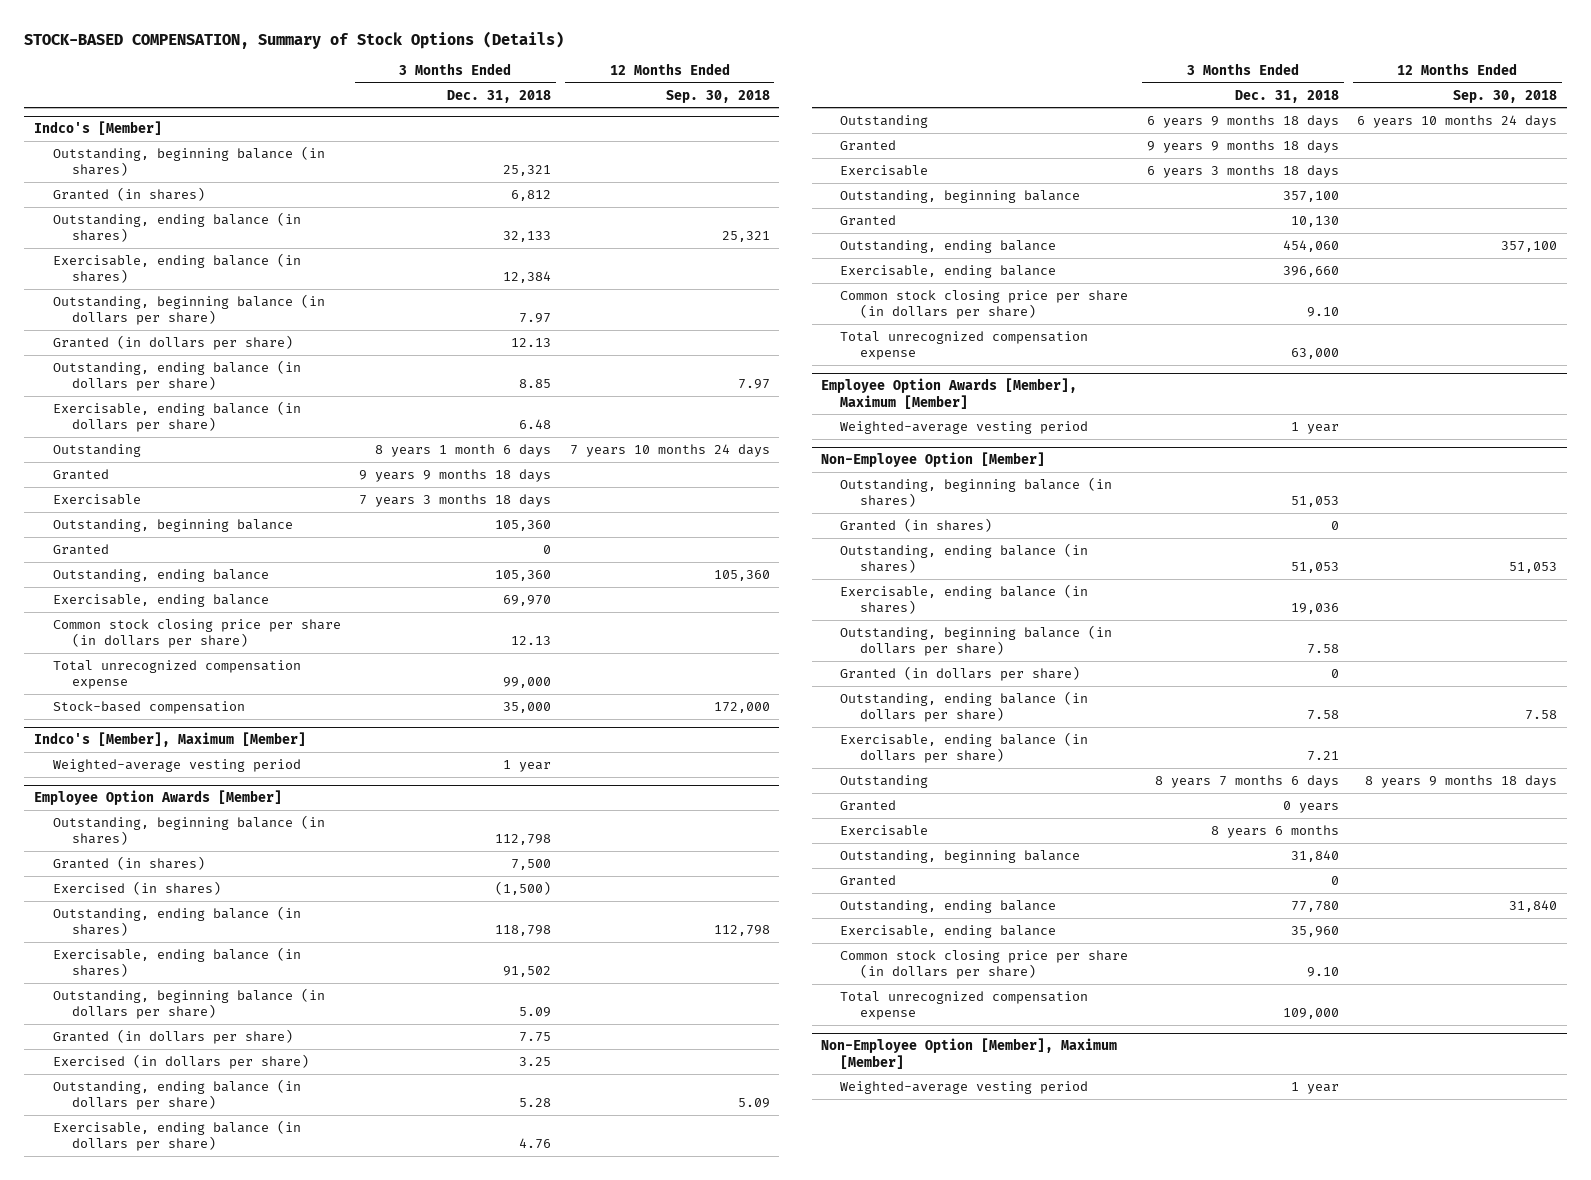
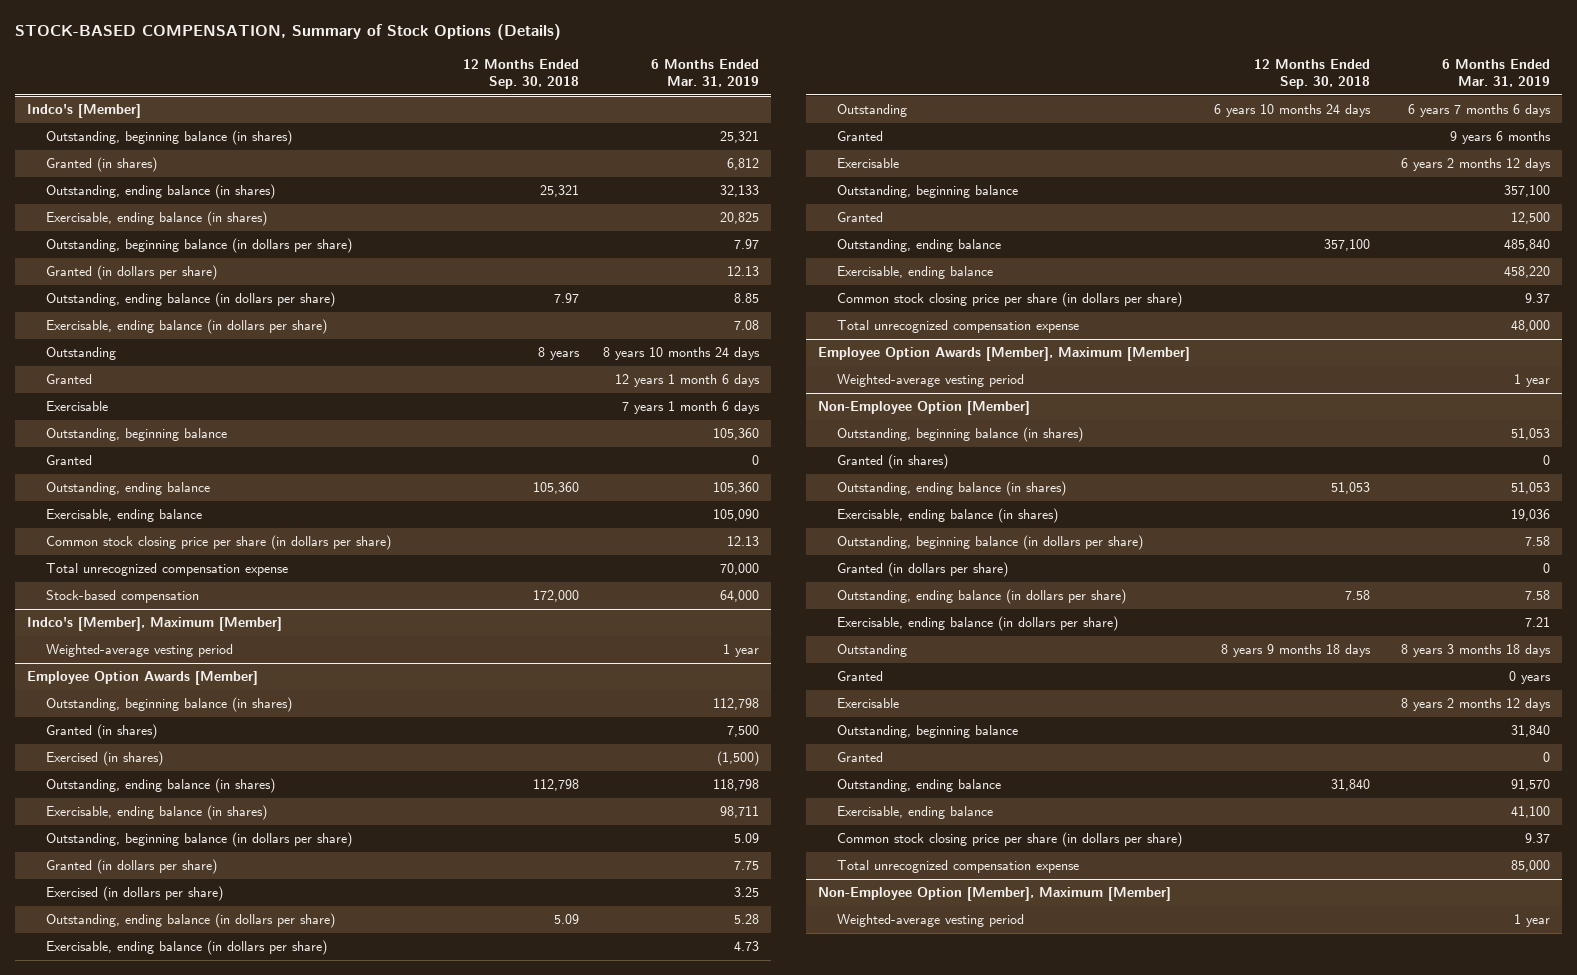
- | 3 Months Ended Dec. 31, 2018 | 12 Months Ended Sep. 30, 2018
+ | 12 Months Ended Sep. 30, 2018 | 6 Months Ended Mar. 31, 2019
@ Indco's [Member]
- Outstanding | 8 years 1 month 6 days | 7 years 10 months 24 days
+ Outstanding | 8 years | 8 years 10 months 24 days

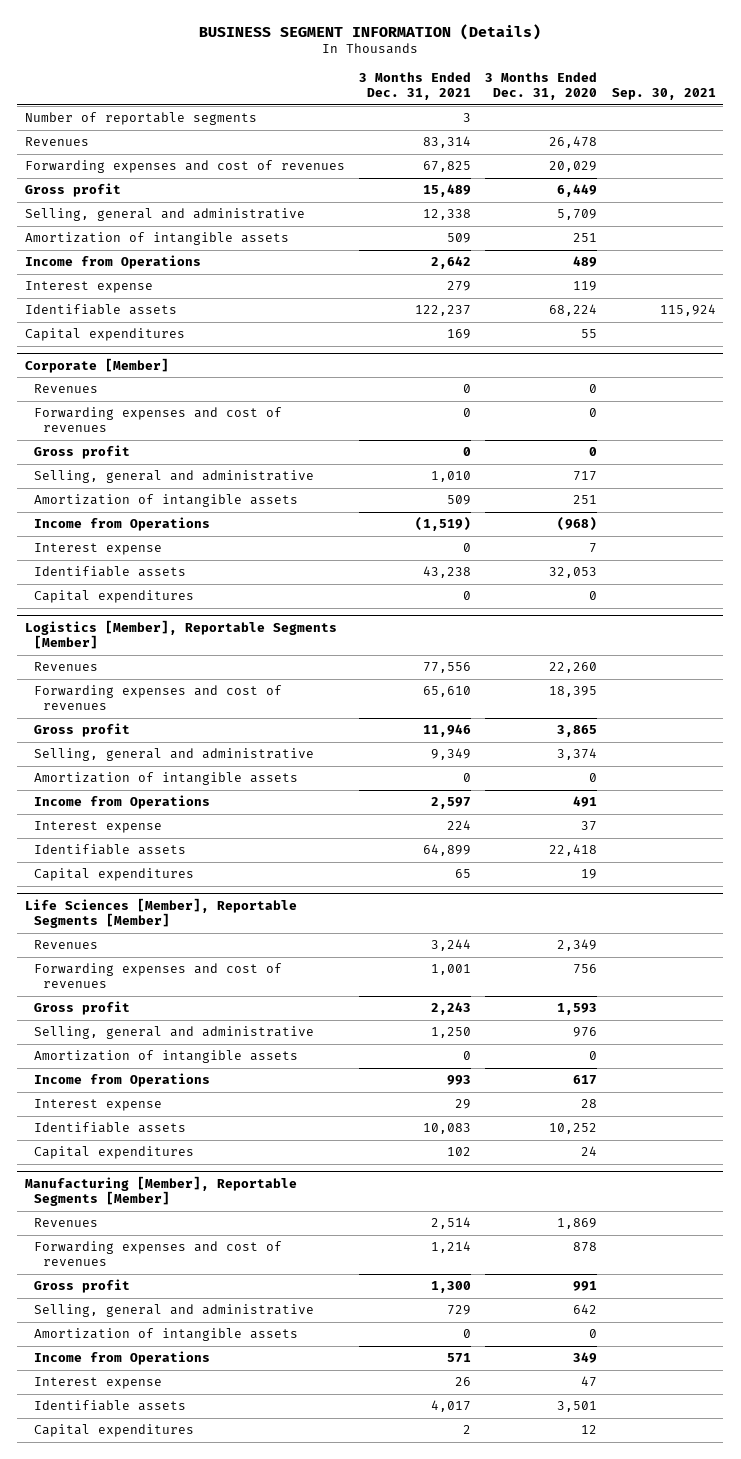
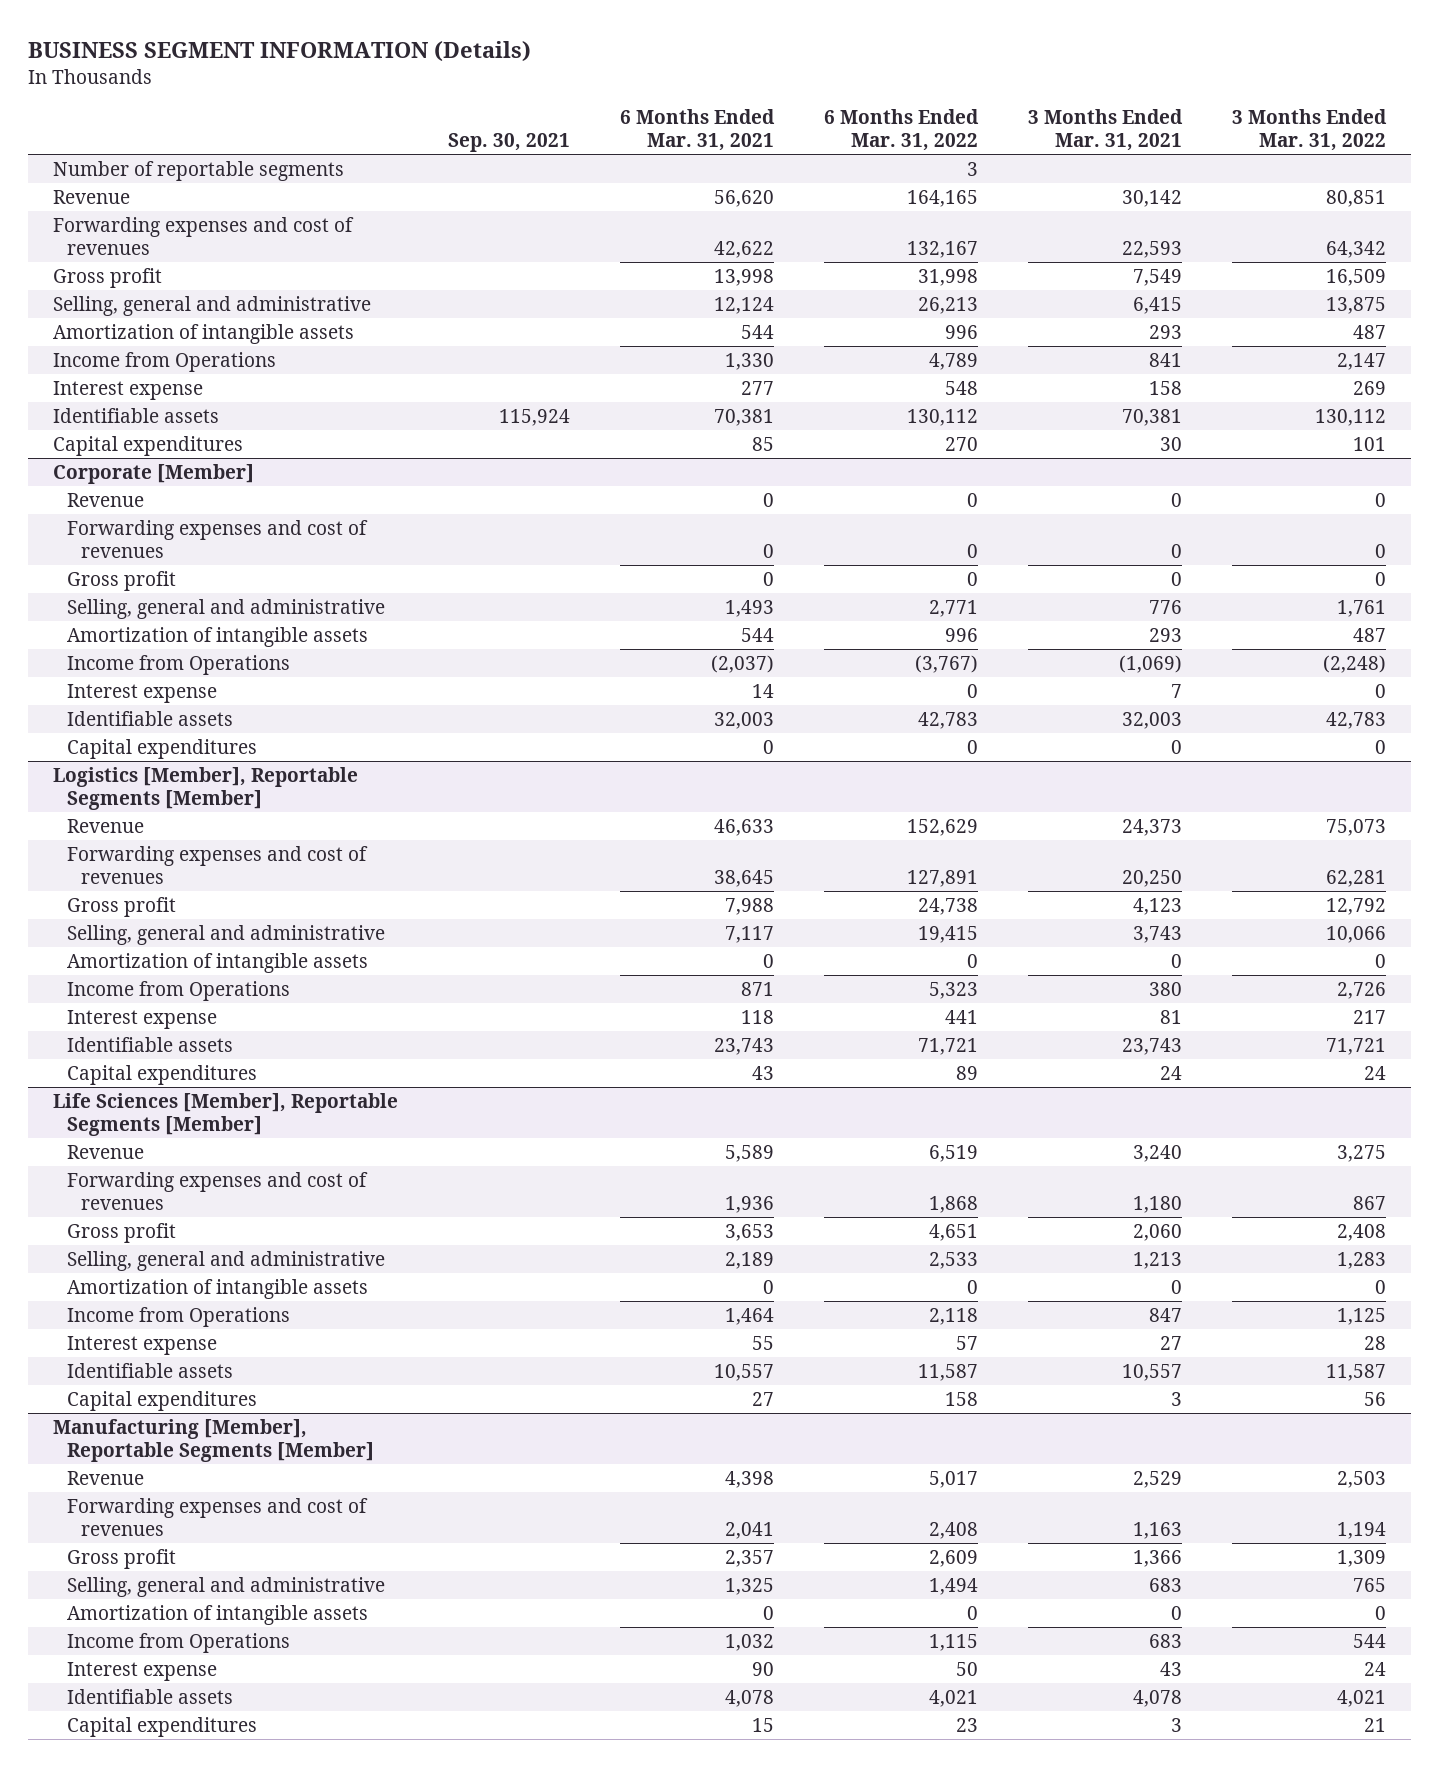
- | 3 Months Ended Dec. 31, 2021 | 3 Months Ended Dec. 31, 2020 | Sep. 30, 2021
+ | Sep. 30, 2021 | 6 Months Ended Mar. 31, 2021 | 6 Months Ended Mar. 31, 2022 | 3 Months Ended Mar. 31, 2021 | 3 Months Ended Mar. 31, 2022
- Revenues | 83,314 | 26,478 |
+ Revenue | | 56,620 | 164,165 | 30,142 | 80,851
@ Corporate [Member]
- Revenues | 0 | 0 |
+ Revenue | | 0 | 0 | 0 | 0
@ Logistics [Member], Reportable Segments [Member]
- Revenues | 77,556 | 22,260 |
+ Revenue | | 46,633 | 152,629 | 24,373 | 75,073
@ Life Sciences [Member], Reportable Segments [Member]
- Revenues | 3,244 | 2,349 |
+ Revenue | | 5,589 | 6,519 | 3,240 | 3,275
@ Manufacturing [Member], Reportable Segments [Member]
- Revenues | 2,514 | 1,869 |
+ Revenue | | 4,398 | 5,017 | 2,529 | 2,503

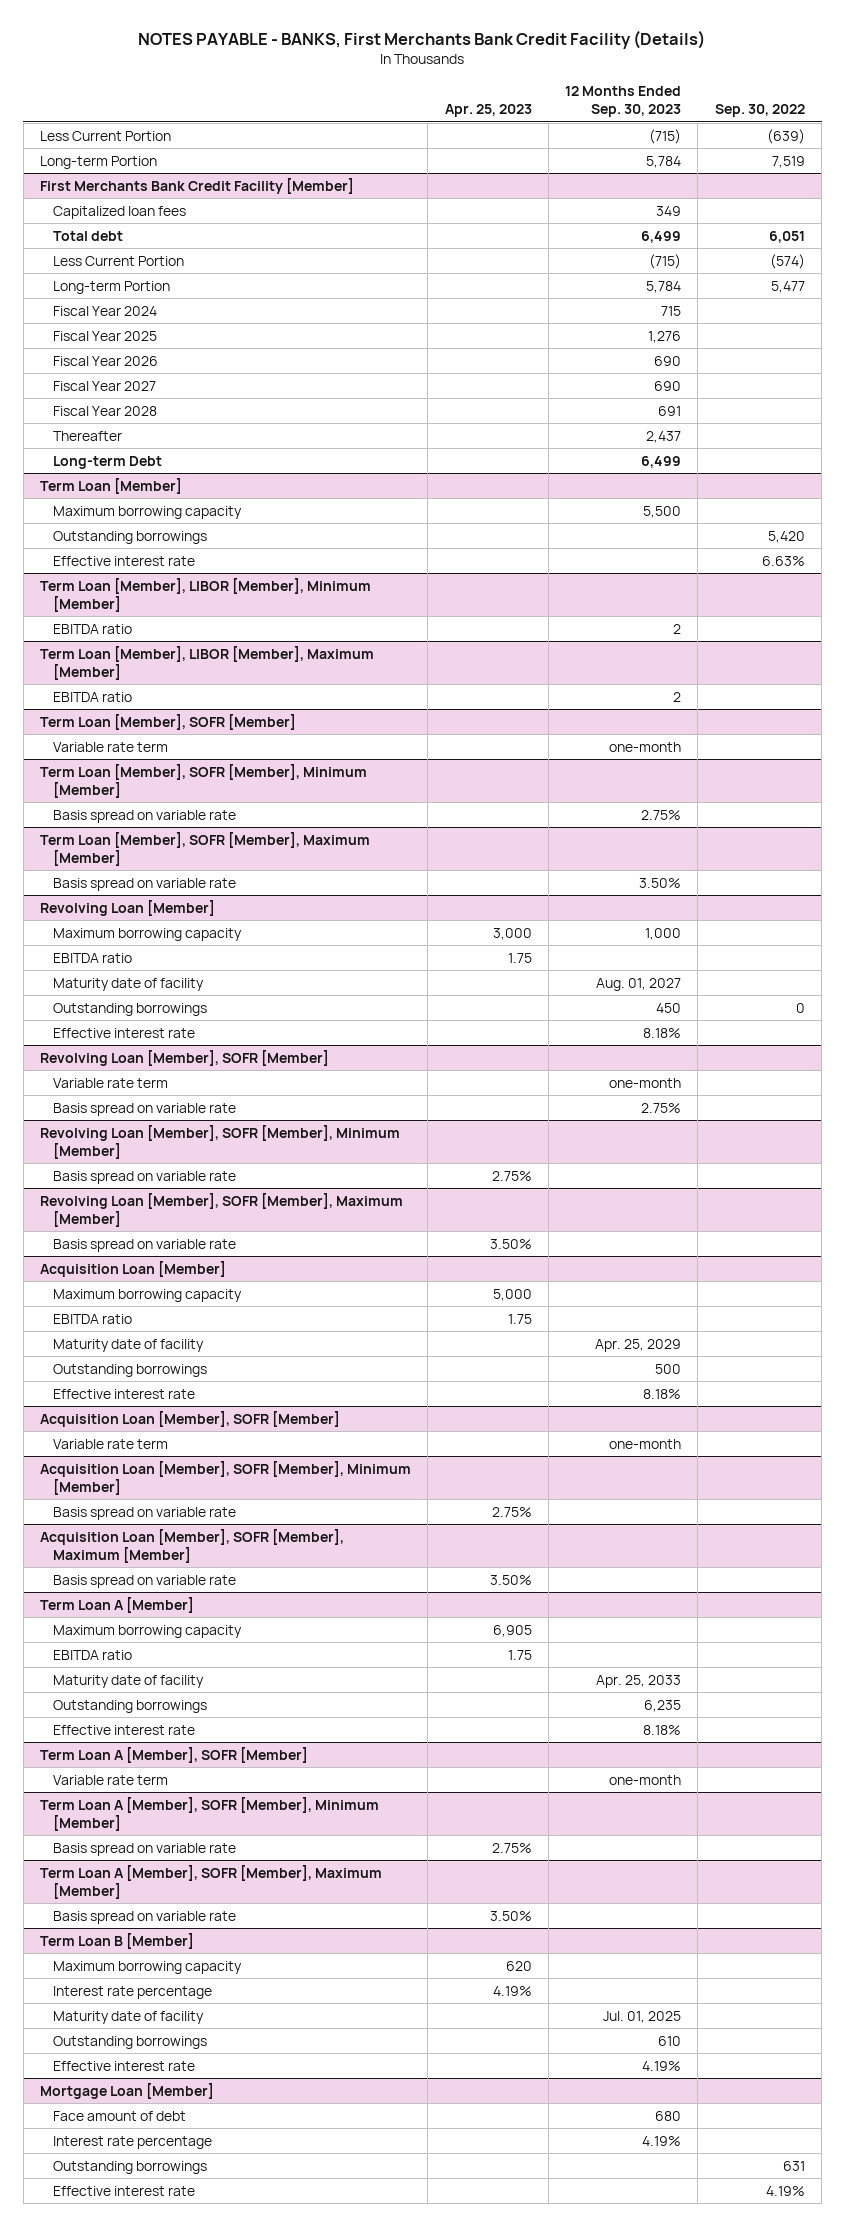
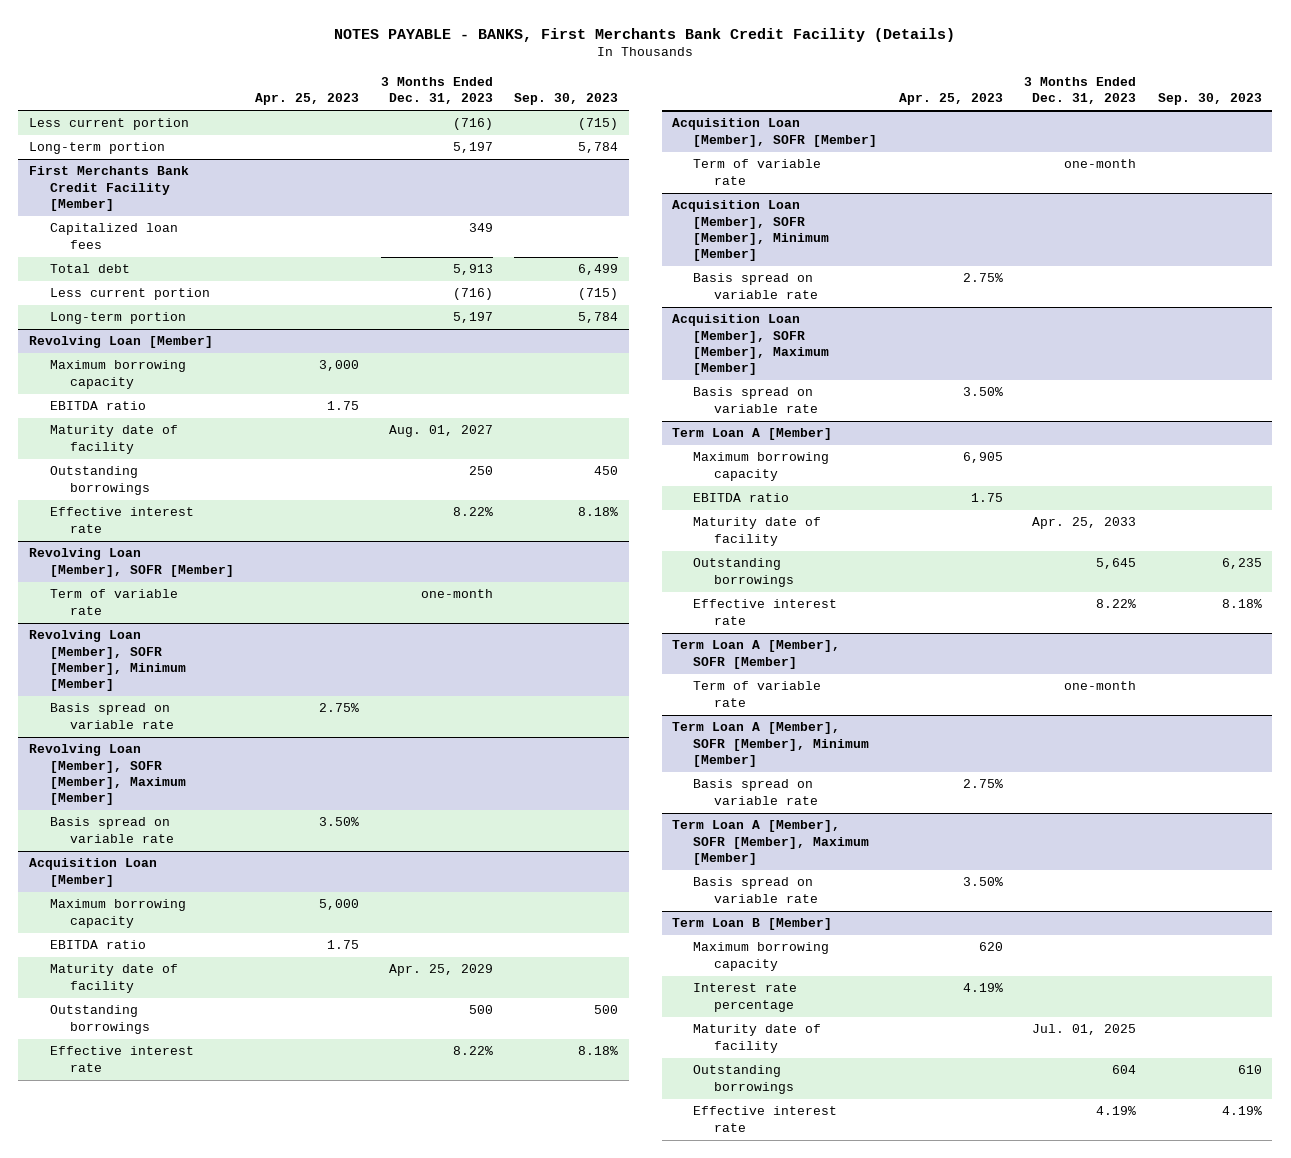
- | Apr. 25, 2023 | 12 Months Ended Sep. 30, 2023 | Sep. 30, 2022
+ | Apr. 25, 2023 | 3 Months Ended Dec. 31, 2023 | Sep. 30, 2023
- Less Current Portion | | (715) | (639)
- Long-term Portion | | 5,784 | 7,519
+ Less current portion | | (716) | (715)
+ Long-term portion | | 5,197 | 5,784
@ First Merchants Bank Credit Facility [Member]
- Less Current Portion | | (715) | (574)
- Long-term Portion | | 5,784 | 5,477
- Fiscal Year 2024 | | 715 |
- Fiscal Year 2025 | | 1,276 |
- Fiscal Year 2026 | | 690 |
- Fiscal Year 2027 | | 690 |
- Fiscal Year 2028 | | 691 |
- Thereafter | | 2,437 |
- Long-term Debt | | 6,499 |
- Term Loan [Member]
- Maximum borrowing capacity | | 5,500 |
- Outstanding borrowings | | | 5,420
- Effective interest rate | | | 6.63%
- Term Loan [Member], LIBOR [Member], Minimum [Member]
- EBITDA ratio | | 2 |
- Term Loan [Member], LIBOR [Member], Maximum [Member]
- EBITDA ratio | | 2 |
- Term Loan [Member], SOFR [Member]
- Variable rate term | | one-month |
- Term Loan [Member], SOFR [Member], Minimum [Member]
- Basis spread on variable rate | | 2.75% |
- Term Loan [Member], SOFR [Member], Maximum [Member]
- Basis spread on variable rate | | 3.50% |
@ First Merchants Bank Credit Facility [Member]
+ Less current portion | | (716) | (715)
+ Long-term portion | | 5,197 | 5,784
@ Revolving Loan [Member], SOFR [Member]
- Variable rate term | | one-month |
- Basis spread on variable rate | | 2.75% |
+ Term of variable rate | | one-month |
@ Acquisition Loan [Member], SOFR [Member]
- Variable rate term | | one-month |
+ Term of variable rate | | one-month |
@ Term Loan A [Member], SOFR [Member]
- Variable rate term | | one-month |
+ Term of variable rate | | one-month |
- Mortgage Loan [Member]
- Face amount of debt | | 680 |
- Interest rate percentage | | 4.19% |
- Outstanding borrowings | | | 631
- Effective interest rate | | | 4.19%

